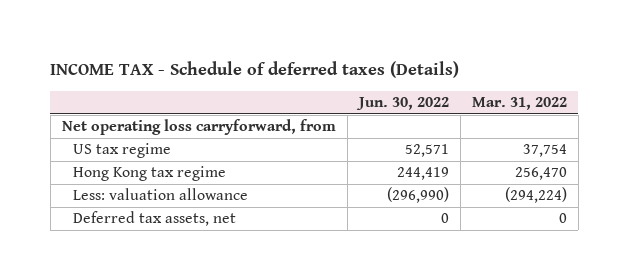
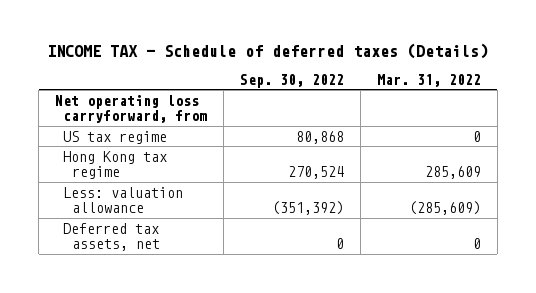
- | Jun. 30, 2022 | Mar. 31, 2022
+ | Sep. 30, 2022 | Mar. 31, 2022
- US tax regime | 52,571 | 37,754
- Hong Kong tax regime | 244,419 | 256,470
- Less: valuation allowance | (296,990) | (294,224)
+ US tax regime | 80,868 | 0
+ Hong Kong tax regime | 270,524 | 285,609
+ Less: valuation allowance | (351,392) | (285,609)

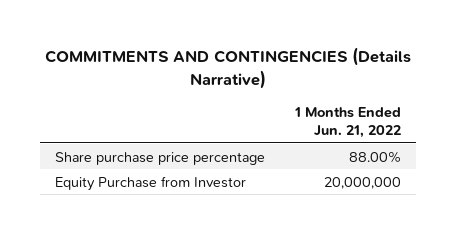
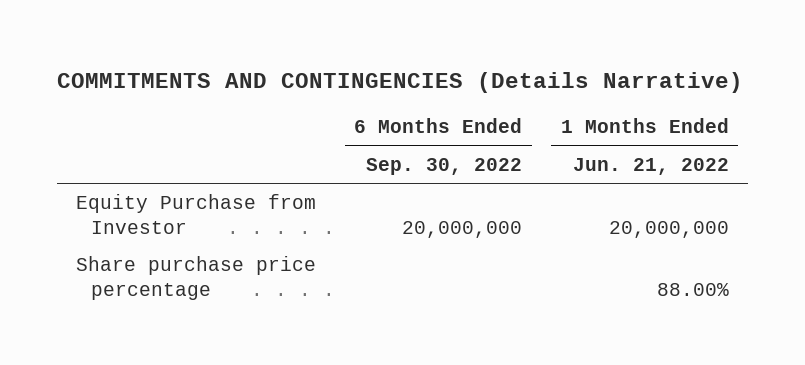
- | 1 Months Ended Jun. 21, 2022
+ | 6 Months Ended Sep. 30, 2022 | 1 Months Ended Jun. 21, 2022
moved down: Share purchase price percentage | | 88.00%

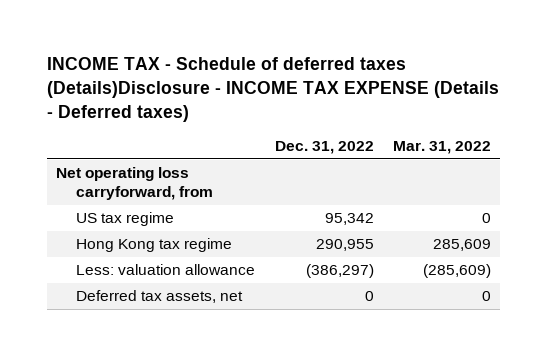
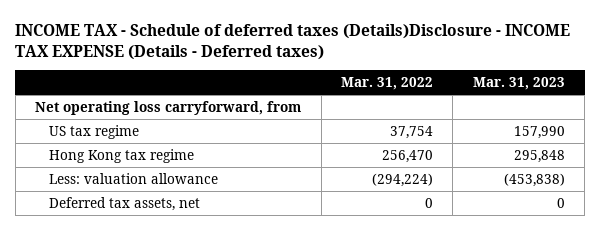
- | Dec. 31, 2022 | Mar. 31, 2022
+ | Mar. 31, 2022 | Mar. 31, 2023
- US tax regime | 95,342 | 0
- Hong Kong tax regime | 290,955 | 285,609
- Less: valuation allowance | (386,297) | (285,609)
+ US tax regime | 37,754 | 157,990
+ Hong Kong tax regime | 256,470 | 295,848
+ Less: valuation allowance | (294,224) | (453,838)

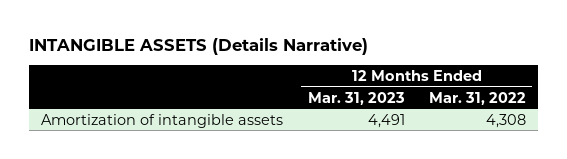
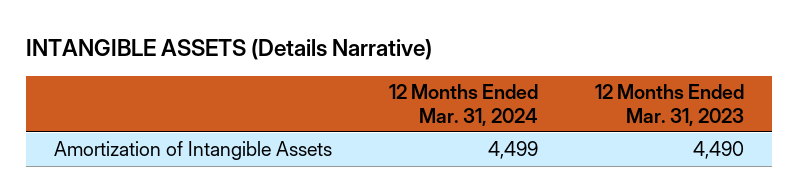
- | 12 Months Ended Mar. 31, 2023 | 12 Months Ended Mar. 31, 2022
+ | 12 Months Ended Mar. 31, 2024 | 12 Months Ended Mar. 31, 2023
- Amortization of intangible assets | 4,491 | 4,308
+ Amortization of Intangible Assets | 4,499 | 4,490

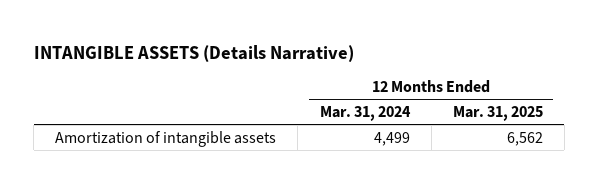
- | 12 Months Ended Mar. 31, 2024 | 12 Months Ended Mar. 31, 2023
+ | 12 Months Ended Mar. 31, 2024 | 12 Months Ended Mar. 31, 2025
- Amortization of Intangible Assets | 4,499 | 4,490
+ Amortization of intangible assets | 4,499 | 6,562

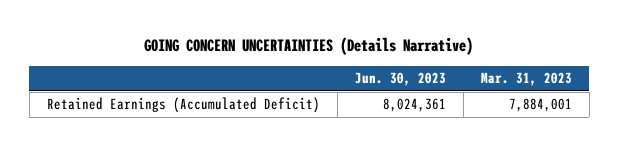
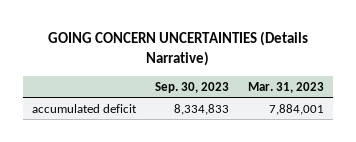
- | Jun. 30, 2023 | Mar. 31, 2023
+ | Sep. 30, 2023 | Mar. 31, 2023
- Retained Earnings (Accumulated Deficit) | 8,024,361 | 7,884,001
+ accumulated deficit | 8,334,833 | 7,884,001

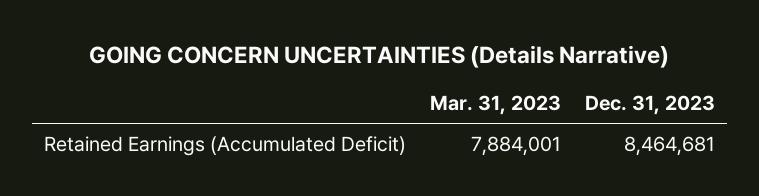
- | Sep. 30, 2023 | Mar. 31, 2023
+ | Mar. 31, 2023 | Dec. 31, 2023
- accumulated deficit | 8,334,833 | 7,884,001
+ Retained Earnings (Accumulated Deficit) | 7,884,001 | 8,464,681

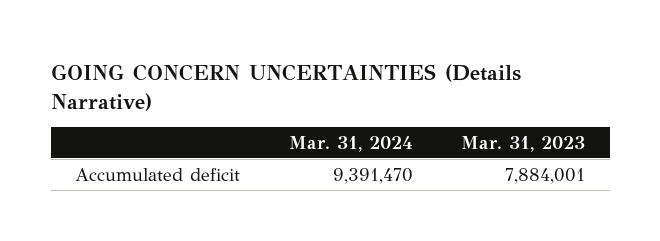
- | Mar. 31, 2023 | Dec. 31, 2023
+ | Mar. 31, 2024 | Mar. 31, 2023
- Retained Earnings (Accumulated Deficit) | 7,884,001 | 8,464,681
+ Accumulated deficit | 9,391,470 | 7,884,001

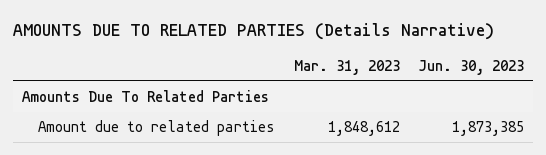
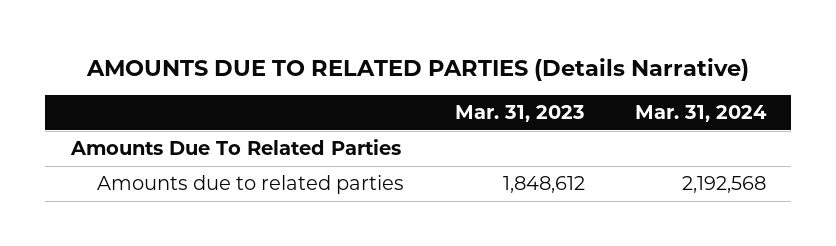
- | Mar. 31, 2023 | Jun. 30, 2023
+ | Mar. 31, 2023 | Mar. 31, 2024
- Amount due to related parties | 1,848,612 | 1,873,385
+ Amounts due to related parties | 1,848,612 | 2,192,568

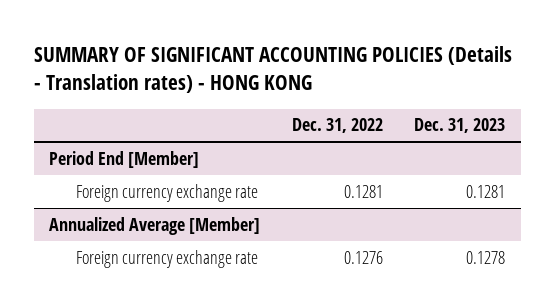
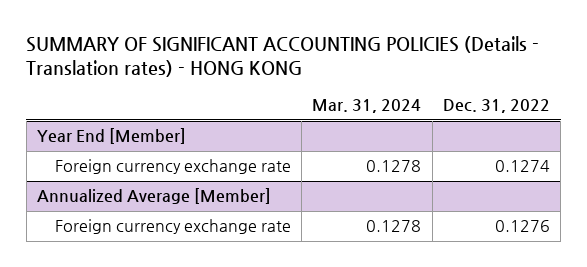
- | Dec. 31, 2022 | Dec. 31, 2023
+ | Mar. 31, 2024 | Dec. 31, 2022
- Period End [Member]
- Foreign currency exchange rate | 0.1281 | 0.1281
+ Year End [Member]
+ Foreign currency exchange rate | 0.1278 | 0.1274

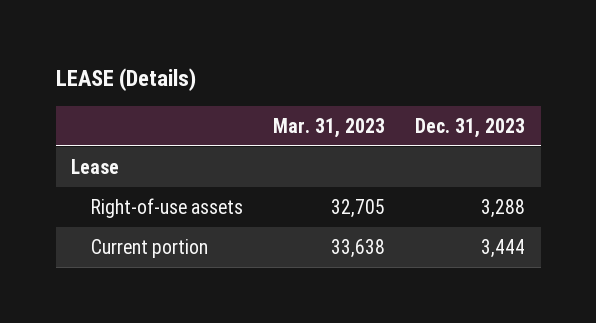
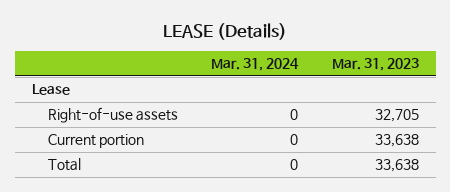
- | Mar. 31, 2023 | Dec. 31, 2023
+ | Mar. 31, 2024 | Mar. 31, 2023
+ Total | 0 | 33,638

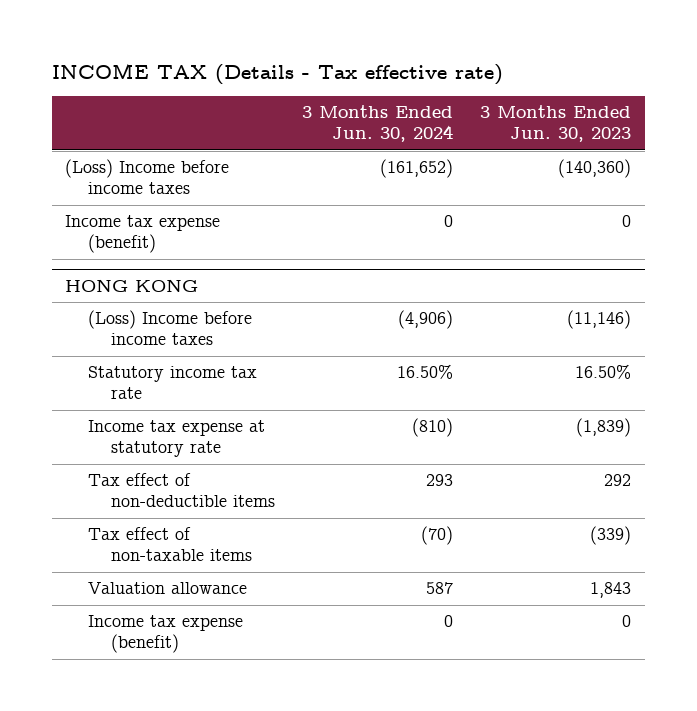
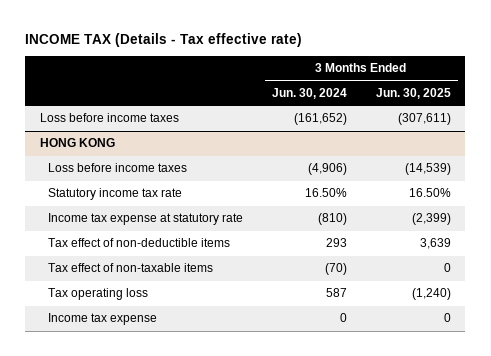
- | 3 Months Ended Jun. 30, 2024 | 3 Months Ended Jun. 30, 2023
+ | 3 Months Ended Jun. 30, 2024 | 3 Months Ended Jun. 30, 2025
- (Loss) Income before income taxes | (161,652) | (140,360)
- Income tax expense (benefit) | 0 | 0
+ Loss before income taxes | (161,652) | (307,611)
@ HONG KONG
- (Loss) Income before income taxes | (4,906) | (11,146)
+ Loss before income taxes | (4,906) | (14,539)
- Valuation allowance | 587 | 1,843
- Income tax expense (benefit) | 0 | 0
+ Tax operating loss | 587 | (1,240)
+ Income tax expense | 0 | 0

